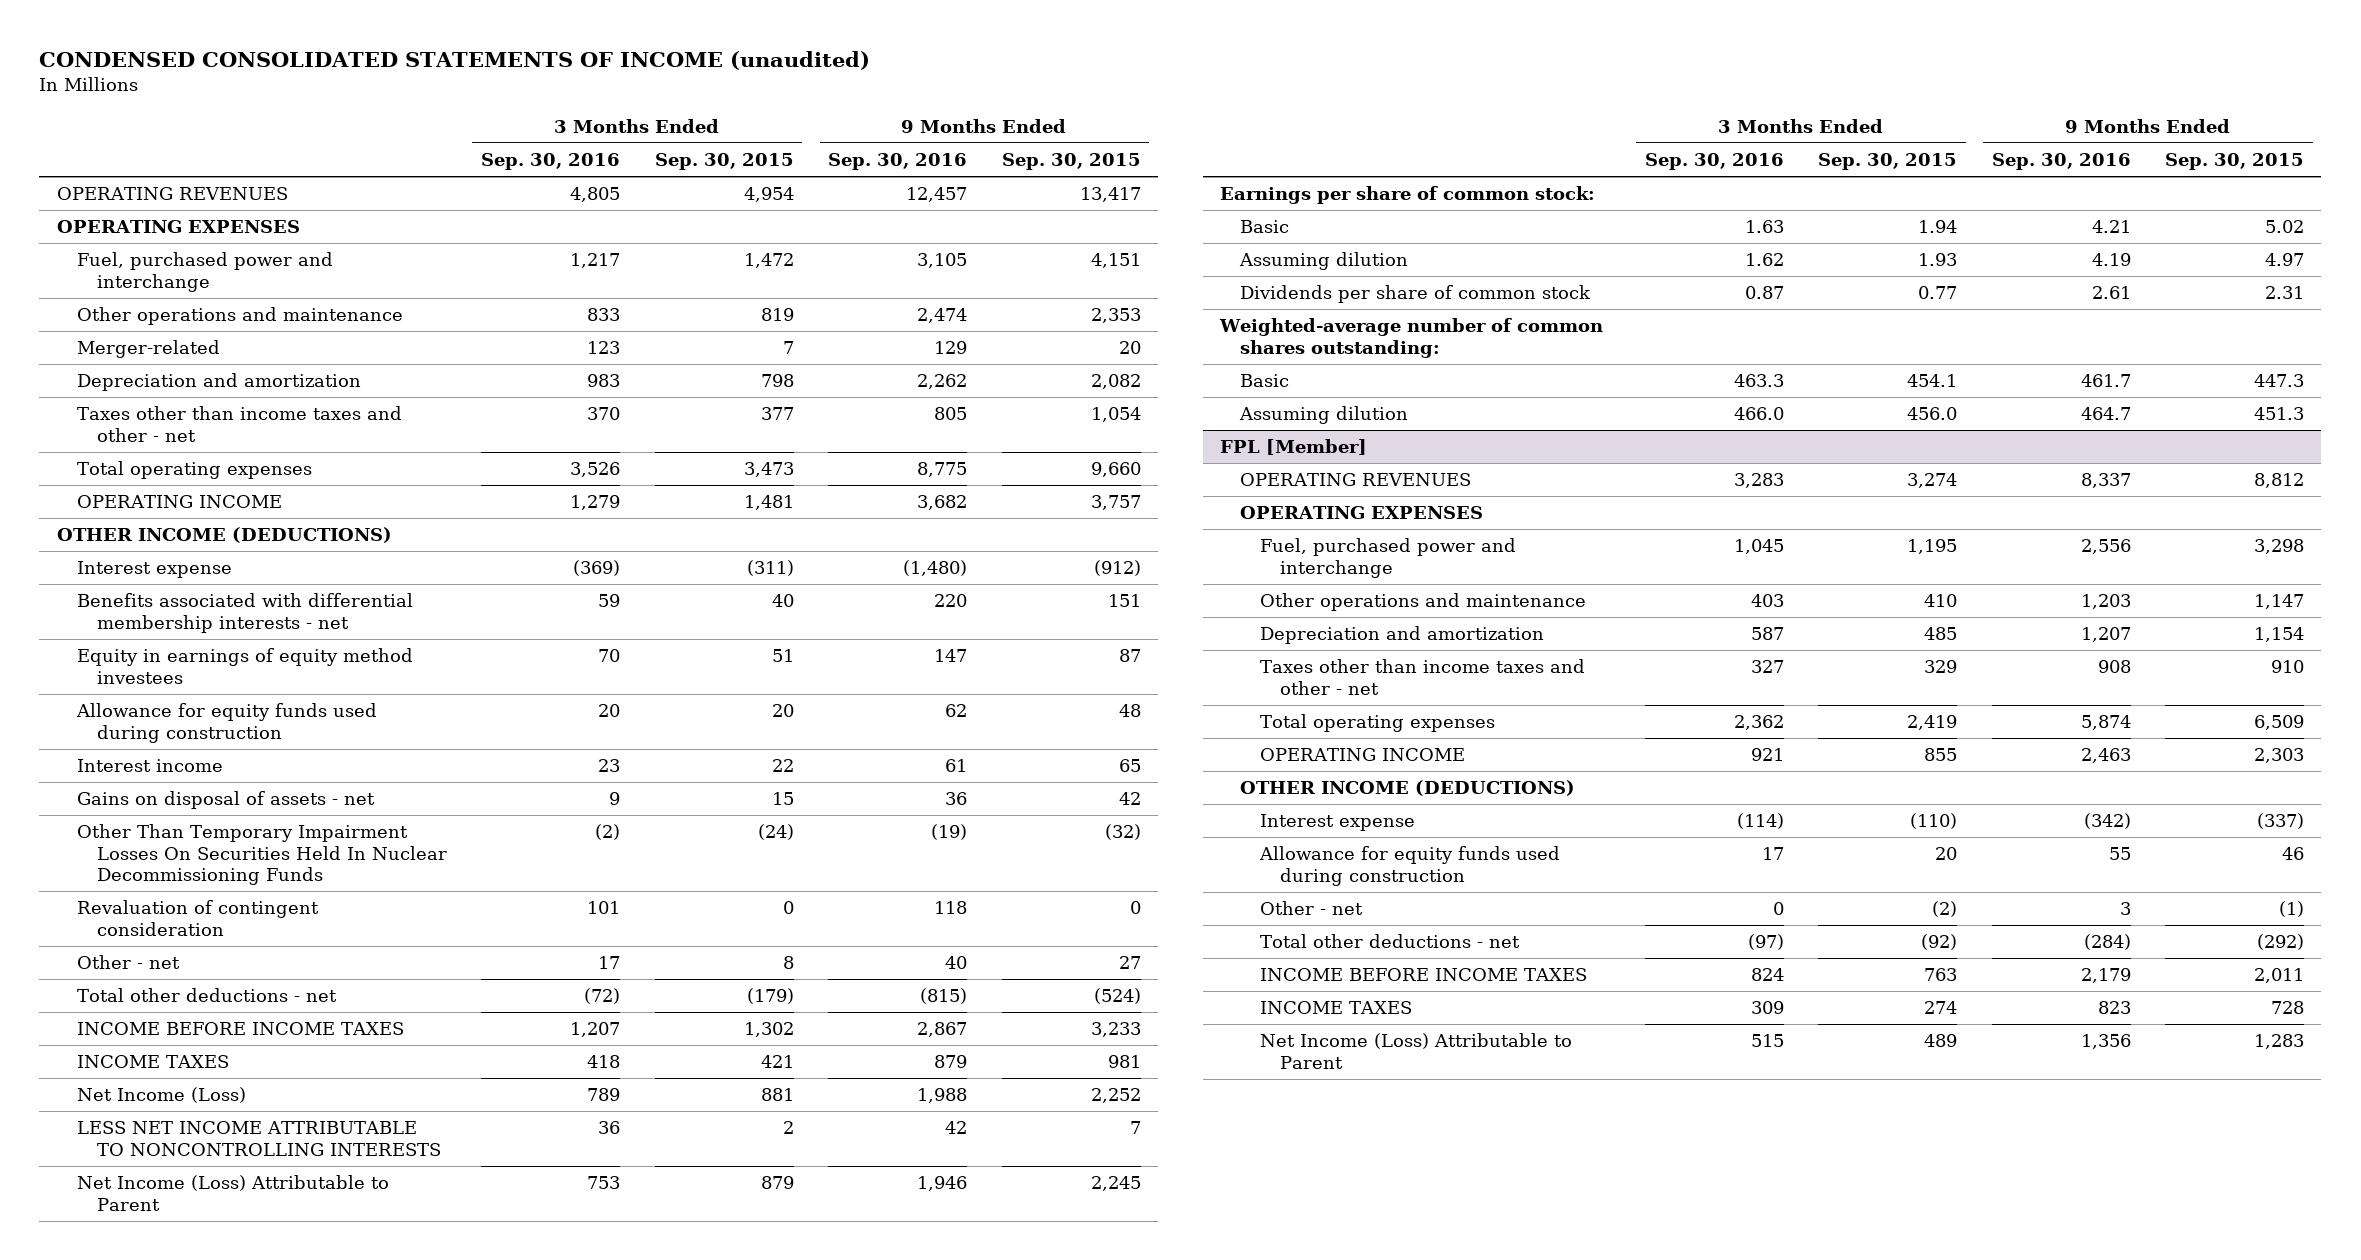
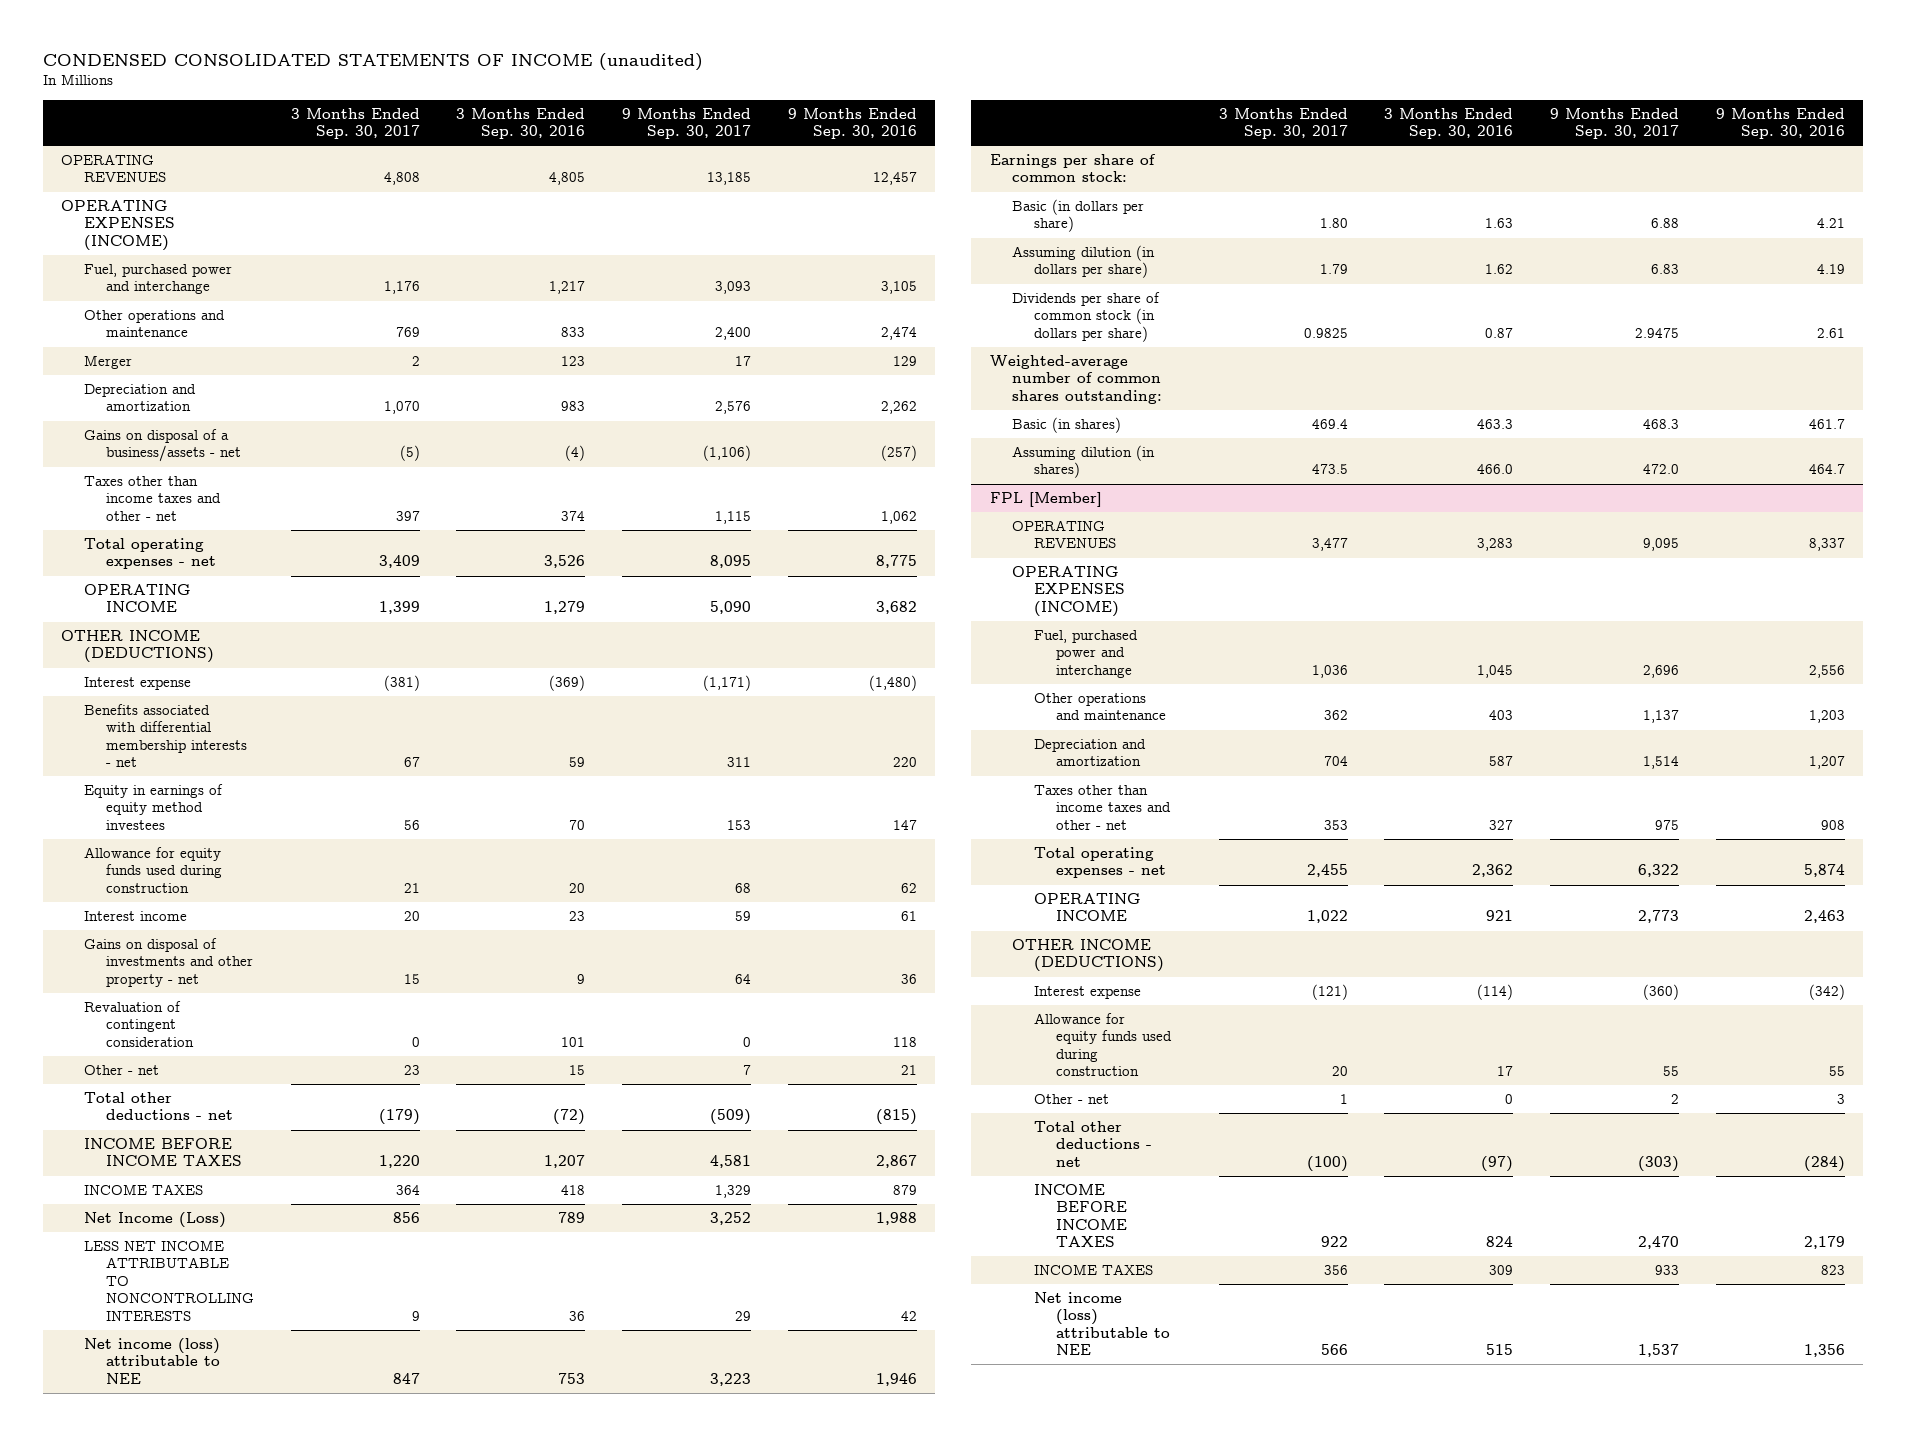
- | 3 Months Ended Sep. 30, 2016 | 3 Months Ended Sep. 30, 2015 | 9 Months Ended Sep. 30, 2016 | 9 Months Ended Sep. 30, 2015
+ | 3 Months Ended Sep. 30, 2017 | 3 Months Ended Sep. 30, 2016 | 9 Months Ended Sep. 30, 2017 | 9 Months Ended Sep. 30, 2016
- OPERATING EXPENSES
+ OPERATING EXPENSES (INCOME)
- Merger-related | 123 | 7 | 129 | 20
+ Merger | 2 | 123 | 17 | 129
- Taxes other than income taxes and other - net | 370 | 377 | 805 | 1,054
- Total operating expenses | 3,526 | 3,473 | 8,775 | 9,660
+ Gains on disposal of a business/assets - net | (5) | (4) | (1,106) | (257)
+ Taxes other than income taxes and other - net | 397 | 374 | 1,115 | 1,062
+ Total operating expenses - net | 3,409 | 3,526 | 8,095 | 8,775
- Gains on disposal of assets - net | 9 | 15 | 36 | 42
- Other Than Temporary Impairment Losses On Securities Held In Nuclear Decommissioning Funds | (2) | (24) | (19) | (32)
+ Gains on disposal of investments and other property - net | 15 | 9 | 64 | 36
- Other - net | 17 | 8 | 40 | 27
+ Other - net | 23 | 15 | 7 | 21
- Net Income (Loss) Attributable to Parent | 753 | 879 | 1,946 | 2,245
+ Net income (loss) attributable to NEE | 847 | 753 | 3,223 | 1,946
- Basic | 1.63 | 1.94 | 4.21 | 5.02
- Assuming dilution | 1.62 | 1.93 | 4.19 | 4.97
- Dividends per share of common stock | 0.87 | 0.77 | 2.61 | 2.31
+ Basic (in dollars per share) | 1.80 | 1.63 | 6.88 | 4.21
+ Assuming dilution (in dollars per share) | 1.79 | 1.62 | 6.83 | 4.19
+ Dividends per share of common stock (in dollars per share) | 0.9825 | 0.87 | 2.9475 | 2.61
- Basic | 463.3 | 454.1 | 461.7 | 447.3
- Assuming dilution | 466.0 | 456.0 | 464.7 | 451.3
+ Basic (in shares) | 469.4 | 463.3 | 468.3 | 461.7
+ Assuming dilution (in shares) | 473.5 | 466.0 | 472.0 | 464.7
@ FPL [Member]
- OPERATING EXPENSES
+ OPERATING EXPENSES (INCOME)
- Total operating expenses | 2,362 | 2,419 | 5,874 | 6,509
+ Total operating expenses - net | 2,455 | 2,362 | 6,322 | 5,874
- Net Income (Loss) Attributable to Parent | 515 | 489 | 1,356 | 1,283
+ Net income (loss) attributable to NEE | 566 | 515 | 1,537 | 1,356

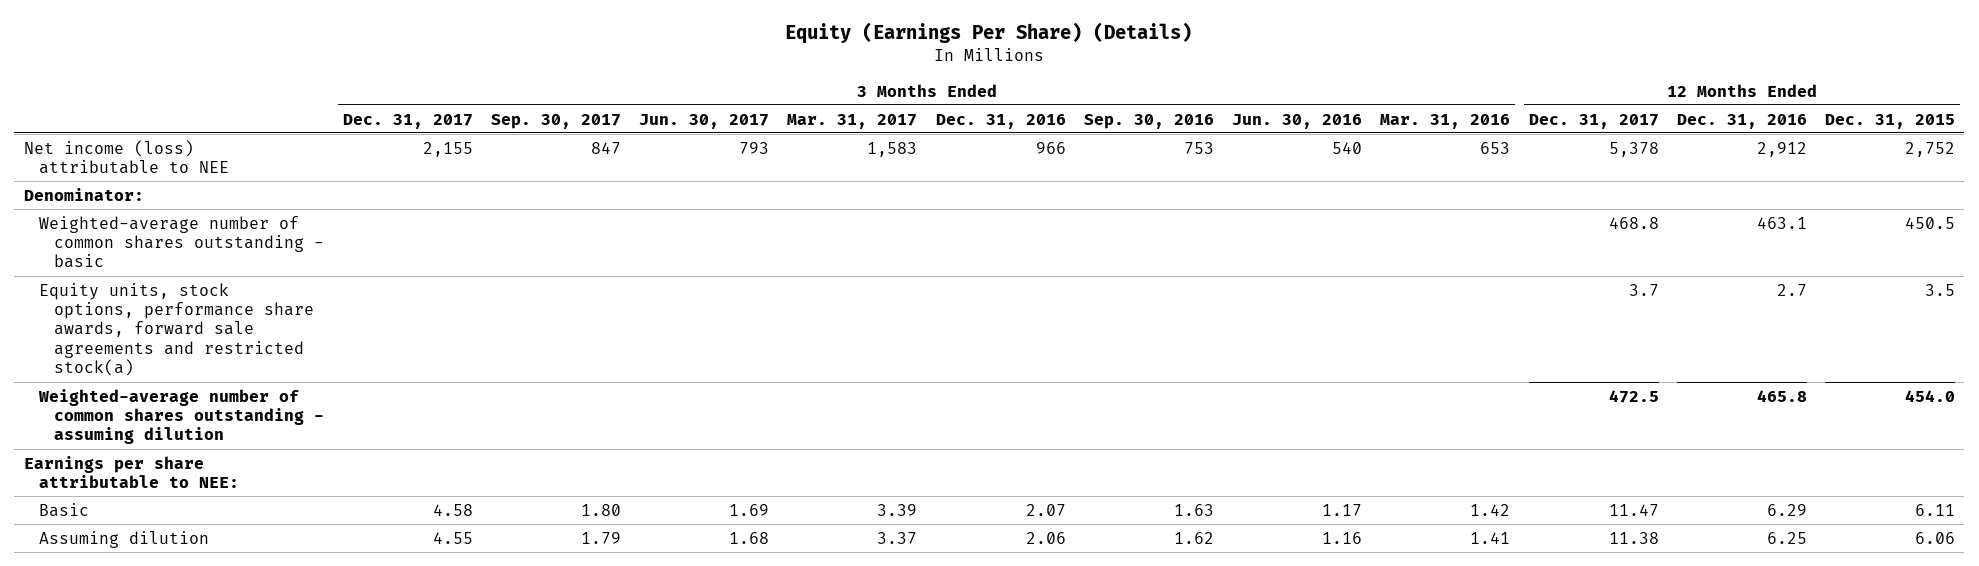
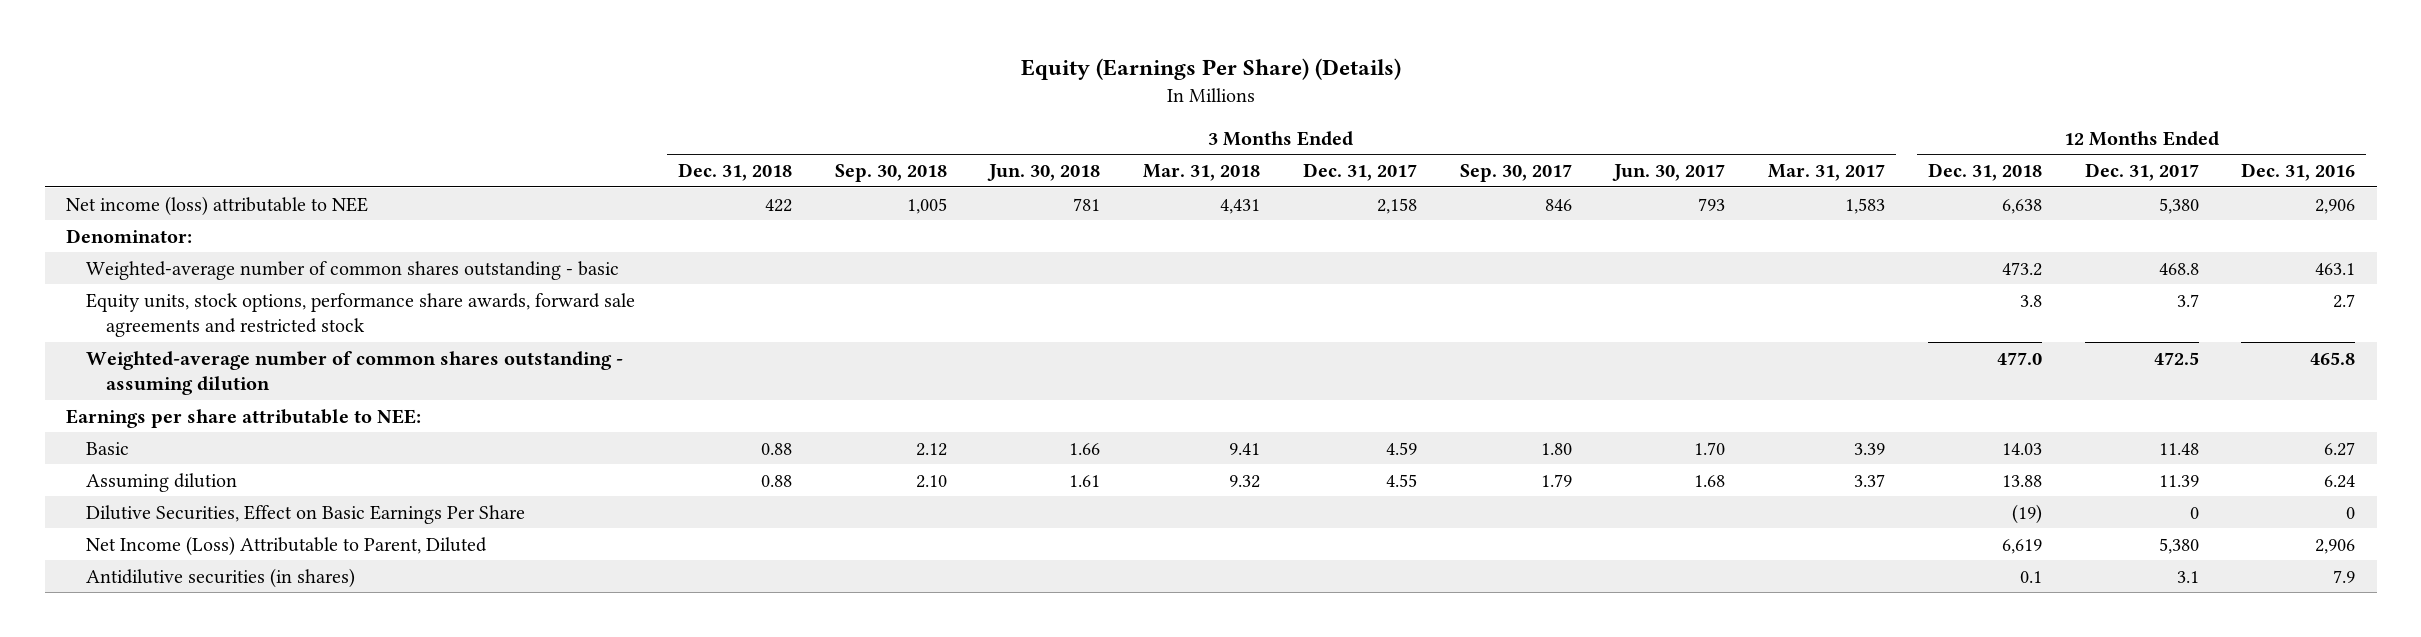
- | 3 Months Ended Dec. 31, 2017 | 3 Months Ended Sep. 30, 2017 | 3 Months Ended Jun. 30, 2017 | 3 Months Ended Mar. 31, 2017 | 3 Months Ended Dec. 31, 2016 | 3 Months Ended Sep. 30, 2016 | 3 Months Ended Jun. 30, 2016 | 3 Months Ended Mar. 31, 2016 | 12 Months Ended Dec. 31, 2017 | 12 Months Ended Dec. 31, 2016 | 12 Months Ended Dec. 31, 2015
+ | 3 Months Ended Dec. 31, 2018 | 3 Months Ended Sep. 30, 2018 | 3 Months Ended Jun. 30, 2018 | 3 Months Ended Mar. 31, 2018 | 3 Months Ended Dec. 31, 2017 | 3 Months Ended Sep. 30, 2017 | 3 Months Ended Jun. 30, 2017 | 3 Months Ended Mar. 31, 2017 | 12 Months Ended Dec. 31, 2018 | 12 Months Ended Dec. 31, 2017 | 12 Months Ended Dec. 31, 2016
- Net income (loss) attributable to NEE | 2,155 | 847 | 793 | 1,583 | 966 | 753 | 540 | 653 | 5,378 | 2,912 | 2,752
+ Net income (loss) attributable to NEE | 422 | 1,005 | 781 | 4,431 | 2,158 | 846 | 793 | 1,583 | 6,638 | 5,380 | 2,906
- Equity units, stock options, performance share awards, forward sale agreements and restricted stock(a) | | | | | | | | | 3.7 | 2.7 | 3.5
+ Equity units, stock options, performance share awards, forward sale agreements and restricted stock | | | | | | | | | 3.8 | 3.7 | 2.7
- Basic | 4.58 | 1.80 | 1.69 | 3.39 | 2.07 | 1.63 | 1.17 | 1.42 | 11.47 | 6.29 | 6.11
- Assuming dilution | 4.55 | 1.79 | 1.68 | 3.37 | 2.06 | 1.62 | 1.16 | 1.41 | 11.38 | 6.25 | 6.06
+ Basic | 0.88 | 2.12 | 1.66 | 9.41 | 4.59 | 1.80 | 1.70 | 3.39 | 14.03 | 11.48 | 6.27
+ Assuming dilution | 0.88 | 2.10 | 1.61 | 9.32 | 4.55 | 1.79 | 1.68 | 3.37 | 13.88 | 11.39 | 6.24
+ Dilutive Securities, Effect on Basic Earnings Per Share | | | | | | | | | (19) | 0 | 0
+ Net Income (Loss) Attributable to Parent, Diluted | | | | | | | | | 6,619 | 5,380 | 2,906
+ Antidilutive securities (in shares) | | | | | | | | | 0.1 | 3.1 | 7.9

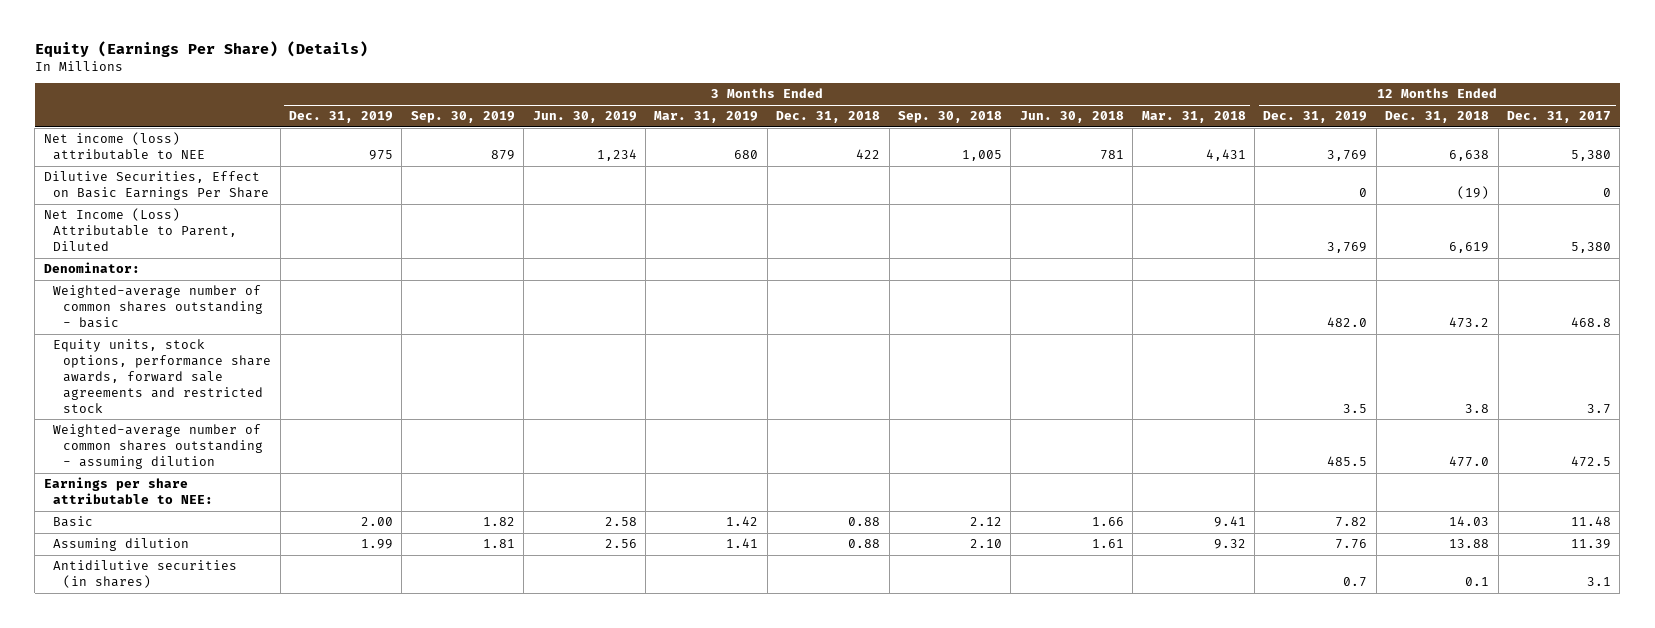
- | 3 Months Ended Dec. 31, 2018 | 3 Months Ended Sep. 30, 2018 | 3 Months Ended Jun. 30, 2018 | 3 Months Ended Mar. 31, 2018 | 3 Months Ended Dec. 31, 2017 | 3 Months Ended Sep. 30, 2017 | 3 Months Ended Jun. 30, 2017 | 3 Months Ended Mar. 31, 2017 | 12 Months Ended Dec. 31, 2018 | 12 Months Ended Dec. 31, 2017 | 12 Months Ended Dec. 31, 2016
+ | 3 Months Ended Dec. 31, 2019 | 3 Months Ended Sep. 30, 2019 | 3 Months Ended Jun. 30, 2019 | 3 Months Ended Mar. 31, 2019 | 3 Months Ended Dec. 31, 2018 | 3 Months Ended Sep. 30, 2018 | 3 Months Ended Jun. 30, 2018 | 3 Months Ended Mar. 31, 2018 | 12 Months Ended Dec. 31, 2019 | 12 Months Ended Dec. 31, 2018 | 12 Months Ended Dec. 31, 2017
moved up: Dilutive Securities, Effect on Basic Earnings Per Share | | | | | | | | | 0 | (19) | 0
moved up: Net Income (Loss) Attributable to Parent, Diluted | | | | | | | | | 3,769 | 6,619 | 5,380

